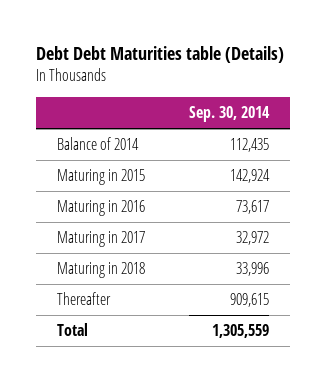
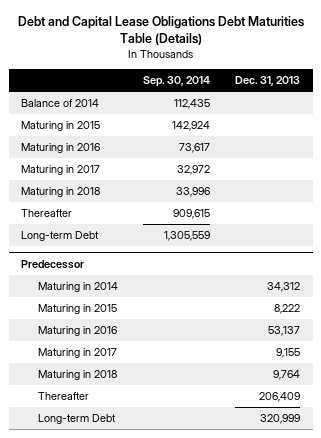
- Debt Debt Maturities table (Details)
+ Debt and Capital Lease Obligations Debt Maturities Table (Details)
- | Sep. 30, 2014
+ | Sep. 30, 2014 | Dec. 31, 2013
- Total | 1,305,559
+ Long-term Debt | 1,305,559 |
+ Predecessor
+ Maturing in 2014 | | 34,312
+ Maturing in 2015 | | 8,222
+ Maturing in 2016 | | 53,137
+ Maturing in 2017 | | 9,155
+ Maturing in 2018 | | 9,764
+ Thereafter | | 206,409
+ Long-term Debt | | 320,999

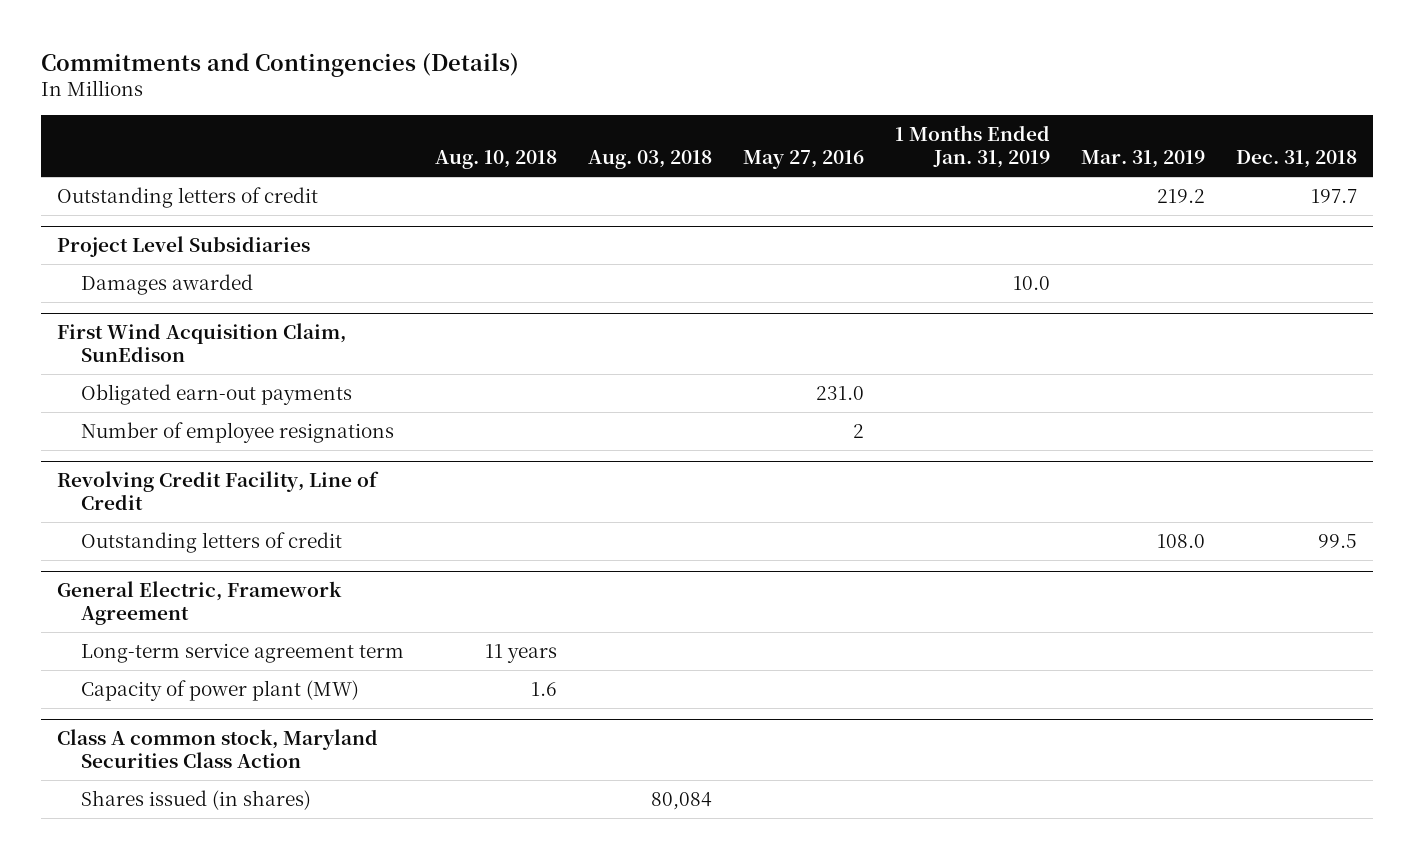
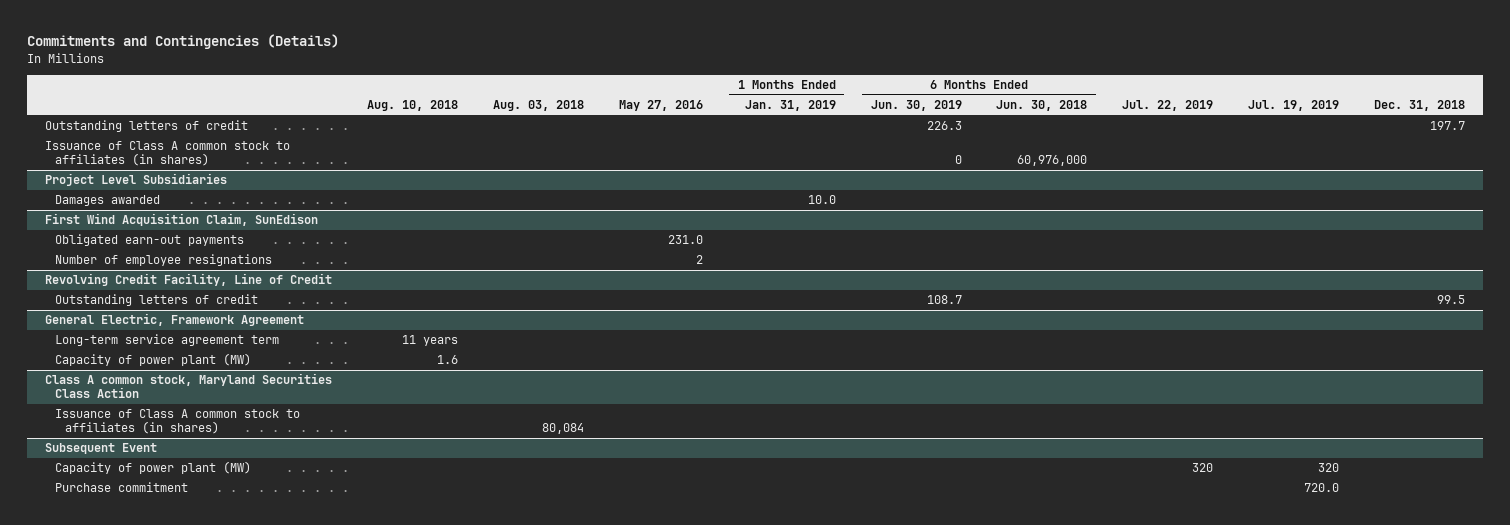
- | Aug. 10, 2018 | Aug. 03, 2018 | May 27, 2016 | 1 Months Ended Jan. 31, 2019 | Mar. 31, 2019 | Dec. 31, 2018
+ | Aug. 10, 2018 | Aug. 03, 2018 | May 27, 2016 | 1 Months Ended Jan. 31, 2019 | 6 Months Ended Jun. 30, 2019 | 6 Months Ended Jun. 30, 2018 | Jul. 22, 2019 | Jul. 19, 2019 | Dec. 31, 2018
+ Issuance of Class A common stock to affiliates (in shares) | | | | | 0 | 60,976,000 | | |
@ Class A common stock, Maryland Securities Class Action
- Shares issued (in shares) | | 80,084 | | | |
+ Issuance of Class A common stock to affiliates (in shares) | | 80,084 | | | | | | |
+ Subsequent Event
+ Capacity of power plant (MW) | | | | | | | 320 | 320 |
+ Purchase commitment | | | | | | | | 720.0 |

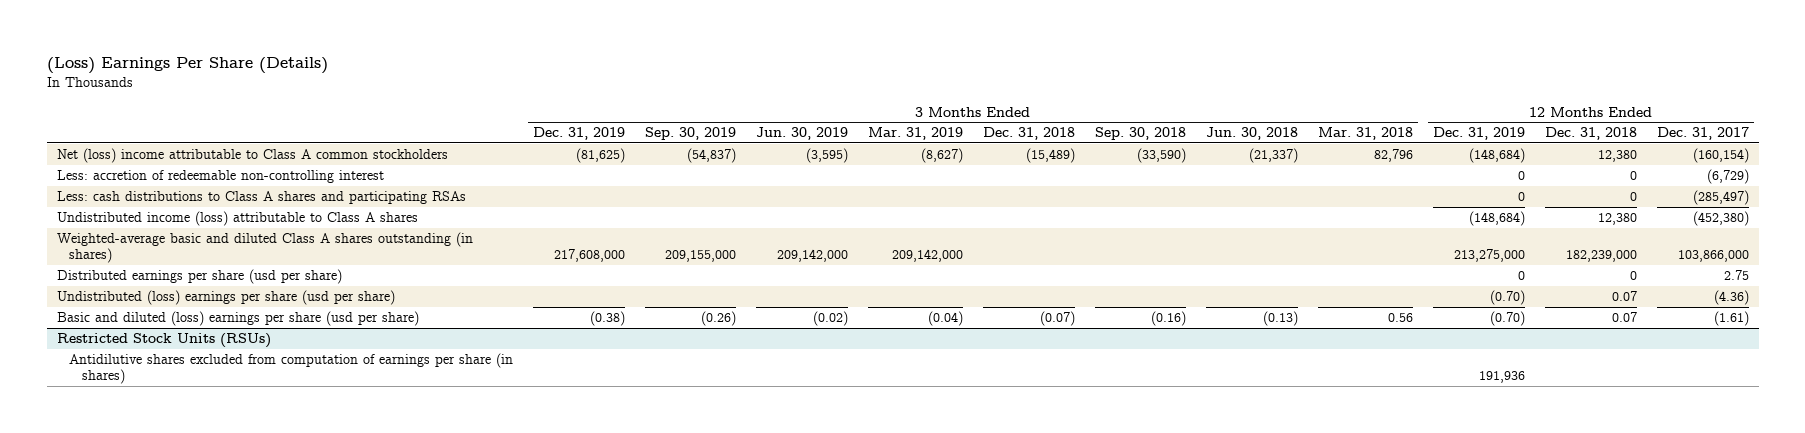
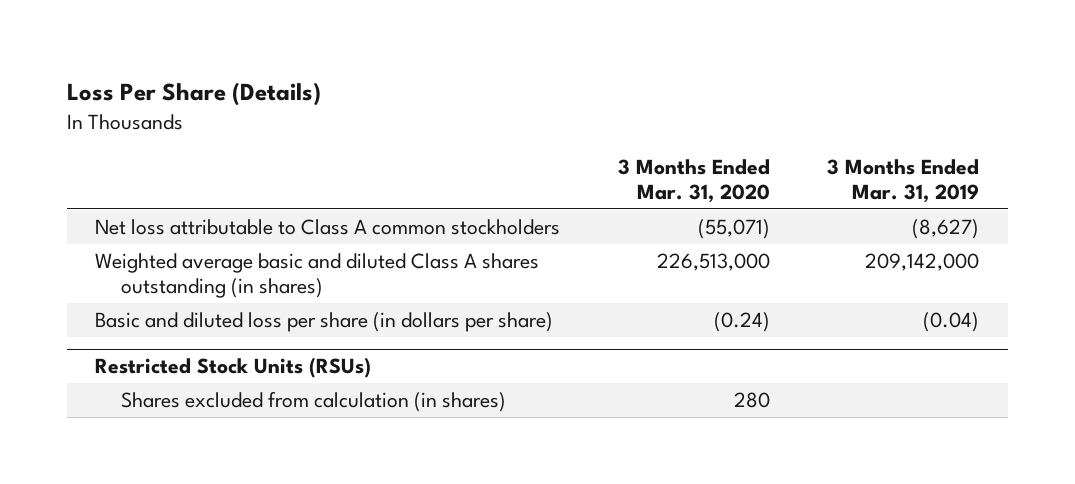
- (Loss) Earnings Per Share (Details)
+ Loss Per Share (Details)
- | 3 Months Ended Dec. 31, 2019 | 3 Months Ended Sep. 30, 2019 | 3 Months Ended Jun. 30, 2019 | 3 Months Ended Mar. 31, 2019 | 3 Months Ended Dec. 31, 2018 | 3 Months Ended Sep. 30, 2018 | 3 Months Ended Jun. 30, 2018 | 3 Months Ended Mar. 31, 2018 | 12 Months Ended Dec. 31, 2019 | 12 Months Ended Dec. 31, 2018 | 12 Months Ended Dec. 31, 2017
+ | 3 Months Ended Mar. 31, 2020 | 3 Months Ended Mar. 31, 2019
- Net (loss) income attributable to Class A common stockholders | (81,625) | (54,837) | (3,595) | (8,627) | (15,489) | (33,590) | (21,337) | 82,796 | (148,684) | 12,380 | (160,154)
- Less: accretion of redeemable non-controlling interest | | | | | | | | | 0 | 0 | (6,729)
- Less: cash distributions to Class A shares and participating RSAs | | | | | | | | | 0 | 0 | (285,497)
- Undistributed income (loss) attributable to Class A shares | | | | | | | | | (148,684) | 12,380 | (452,380)
- Weighted-average basic and diluted Class A shares outstanding (in shares) | 217,608,000 | 209,155,000 | 209,142,000 | 209,142,000 | | | | | 213,275,000 | 182,239,000 | 103,866,000
- Distributed earnings per share (usd per share) | | | | | | | | | 0 | 0 | 2.75
- Undistributed (loss) earnings per share (usd per share) | | | | | | | | | (0.70) | 0.07 | (4.36)
- Basic and diluted (loss) earnings per share (usd per share) | (0.38) | (0.26) | (0.02) | (0.04) | (0.07) | (0.16) | (0.13) | 0.56 | (0.70) | 0.07 | (1.61)
+ Net loss attributable to Class A common stockholders | (55,071) | (8,627)
+ Weighted average basic and diluted Class A shares outstanding (in shares) | 226,513,000 | 209,142,000
+ Basic and diluted loss per share (in dollars per share) | (0.24) | (0.04)
@ Restricted Stock Units (RSUs)
- Antidilutive shares excluded from computation of earnings per share (in shares) | | | | | | | | | 191,936 | |
+ Shares excluded from calculation (in shares) | 280 |

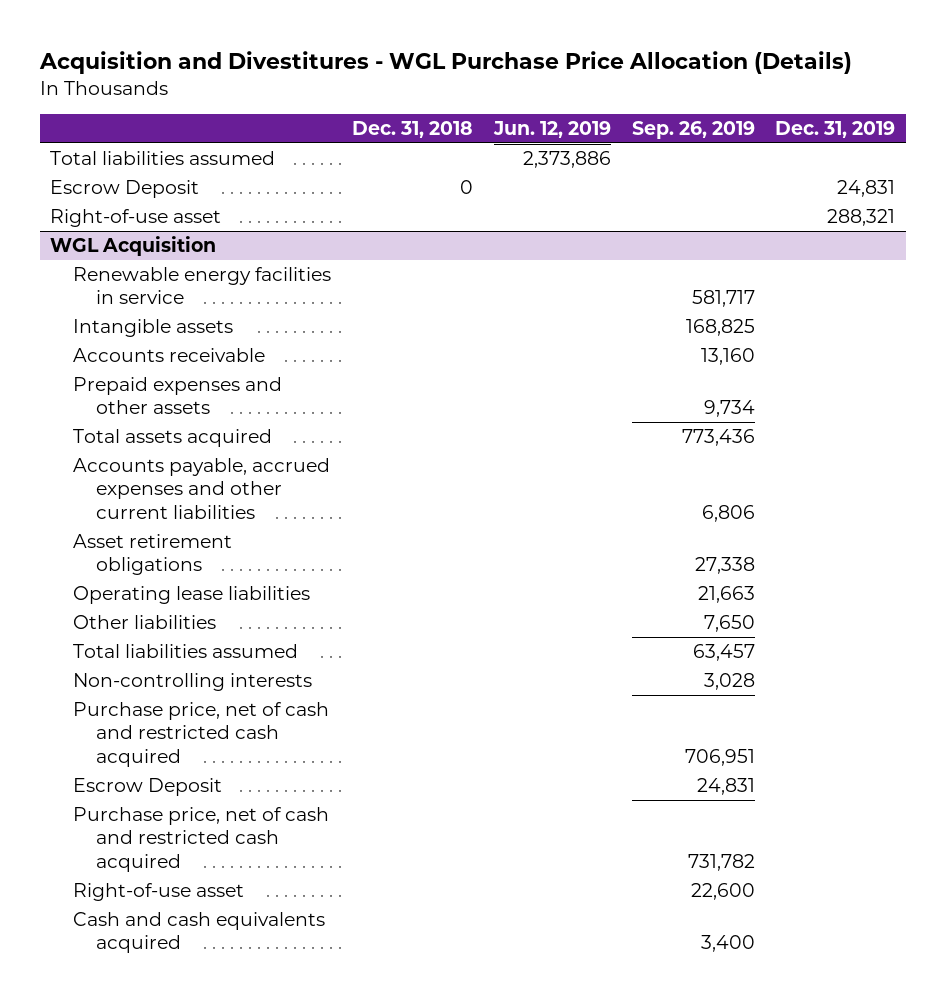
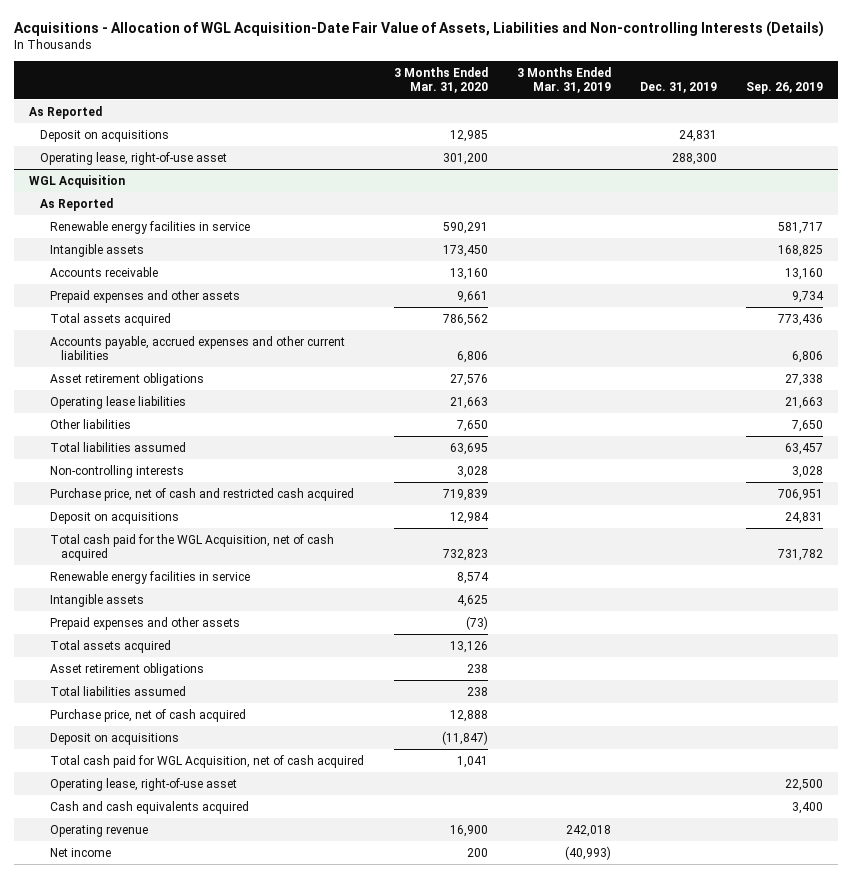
- Acquisition and Divestitures - WGL Purchase Price Allocation (Details)
+ Acquisitions - Allocation of WGL Acquisition-Date Fair Value of Assets, Liabilities and Non-controlling Interests (Details)
- | Dec. 31, 2018 | Jun. 12, 2019 | Sep. 26, 2019 | Dec. 31, 2019
+ | 3 Months Ended Mar. 31, 2020 | 3 Months Ended Mar. 31, 2019 | Dec. 31, 2019 | Sep. 26, 2019
- Total liabilities assumed | | 2,373,886 | |
- Escrow Deposit | 0 | | | 24,831
- Right-of-use asset | | | | 288,321
+ As Reported
+ Deposit on acquisitions | 12,985 | | 24,831 |
+ Operating lease, right-of-use asset | 301,200 | | 288,300 |
@ WGL Acquisition
+ As Reported
- Escrow Deposit | | | 24,831 |
- Purchase price, net of cash and restricted cash acquired | | | 731,782 |
- Right-of-use asset | | | 22,600 |
+ Deposit on acquisitions | 12,984 | | | 24,831
+ Total cash paid for the WGL Acquisition, net of cash acquired | 732,823 | | | 731,782
+ Renewable energy facilities in service | 8,574 | | |
+ Intangible assets | 4,625 | | |
+ Prepaid expenses and other assets | (73) | | |
+ Total assets acquired | 13,126 | | |
+ Asset retirement obligations | 238 | | |
+ Total liabilities assumed | 238 | | |
+ Purchase price, net of cash acquired | 12,888 | | |
+ Deposit on acquisitions | (11,847) | | |
+ Total cash paid for WGL Acquisition, net of cash acquired | 1,041 | | |
+ Operating lease, right-of-use asset | | | | 22,500
+ Operating revenue | 16,900 | 242,018 | |
+ Net income | 200 | (40,993) | |

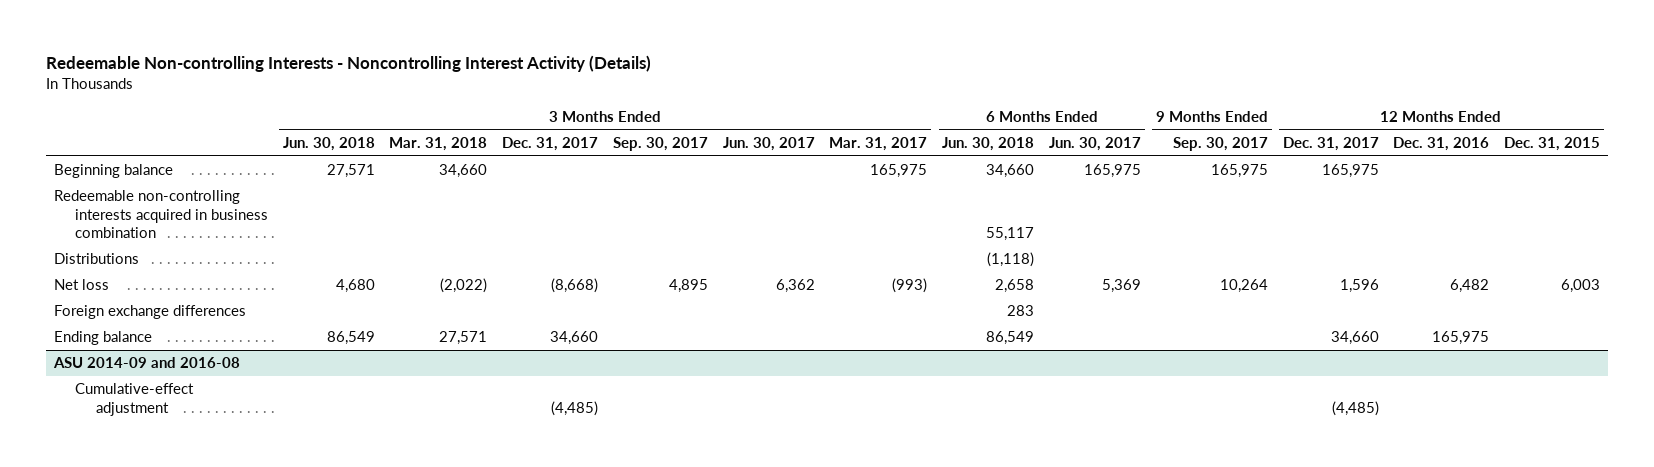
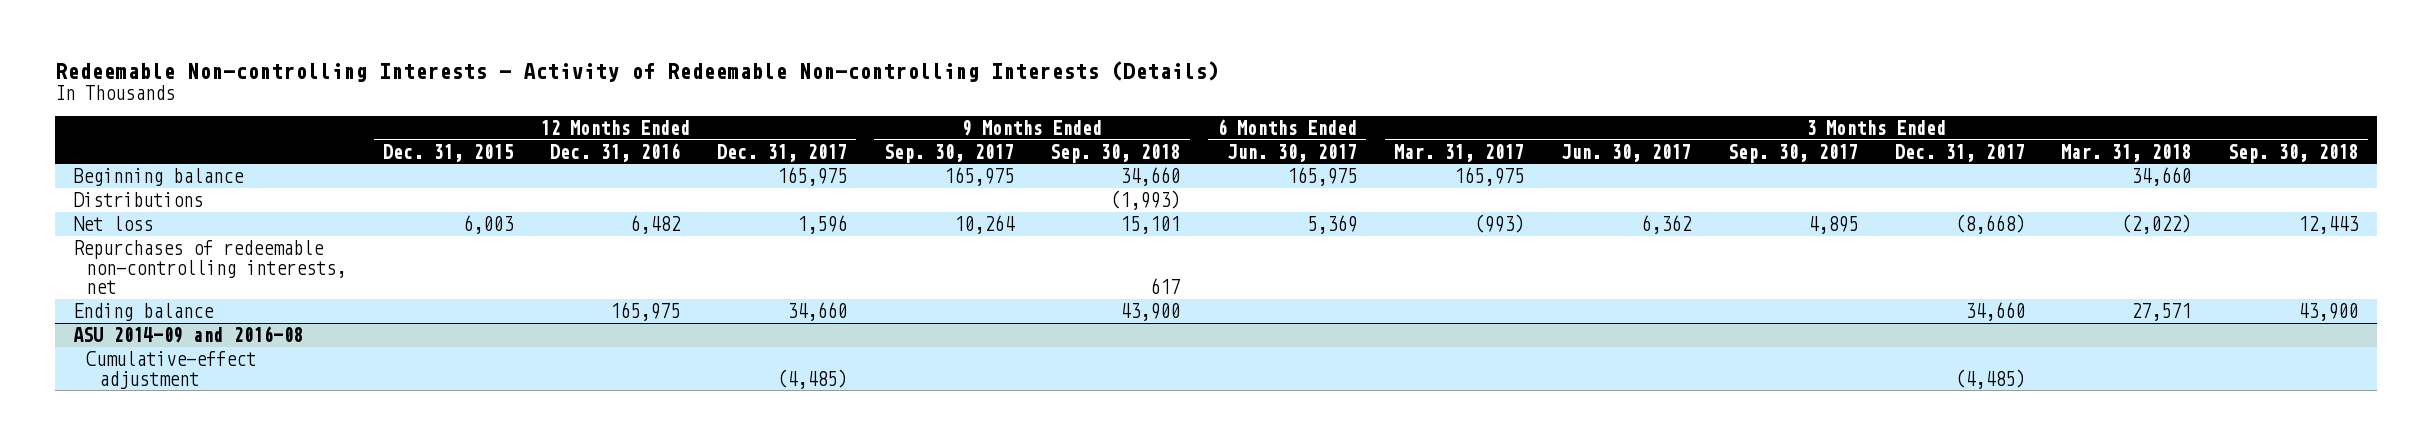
- Redeemable Non-controlling Interests - Noncontrolling Interest Activity (Details)
+ Redeemable Non-controlling Interests - Activity of Redeemable Non-controlling Interests (Details)
- | 3 Months Ended Jun. 30, 2018 | 3 Months Ended Mar. 31, 2018 | 3 Months Ended Dec. 31, 2017 | 3 Months Ended Sep. 30, 2017 | 3 Months Ended Jun. 30, 2017 | 3 Months Ended Mar. 31, 2017 | 6 Months Ended Jun. 30, 2018 | 6 Months Ended Jun. 30, 2017 | 9 Months Ended Sep. 30, 2017 | 12 Months Ended Dec. 31, 2017 | 12 Months Ended Dec. 31, 2016 | 12 Months Ended Dec. 31, 2015
+ | 12 Months Ended Dec. 31, 2015 | 12 Months Ended Dec. 31, 2016 | 12 Months Ended Dec. 31, 2017 | 9 Months Ended Sep. 30, 2017 | 9 Months Ended Sep. 30, 2018 | 6 Months Ended Jun. 30, 2017 | 3 Months Ended Mar. 31, 2017 | 3 Months Ended Jun. 30, 2017 | 3 Months Ended Sep. 30, 2017 | 3 Months Ended Dec. 31, 2017 | 3 Months Ended Mar. 31, 2018 | 3 Months Ended Sep. 30, 2018
- Redeemable non-controlling interests acquired in business combination | | | | | | | 55,117 | | | | |
- Foreign exchange differences | | | | | | | 283 | | | | |
+ Repurchases of redeemable non-controlling interests, net | | | | | 617 | | | | | | |

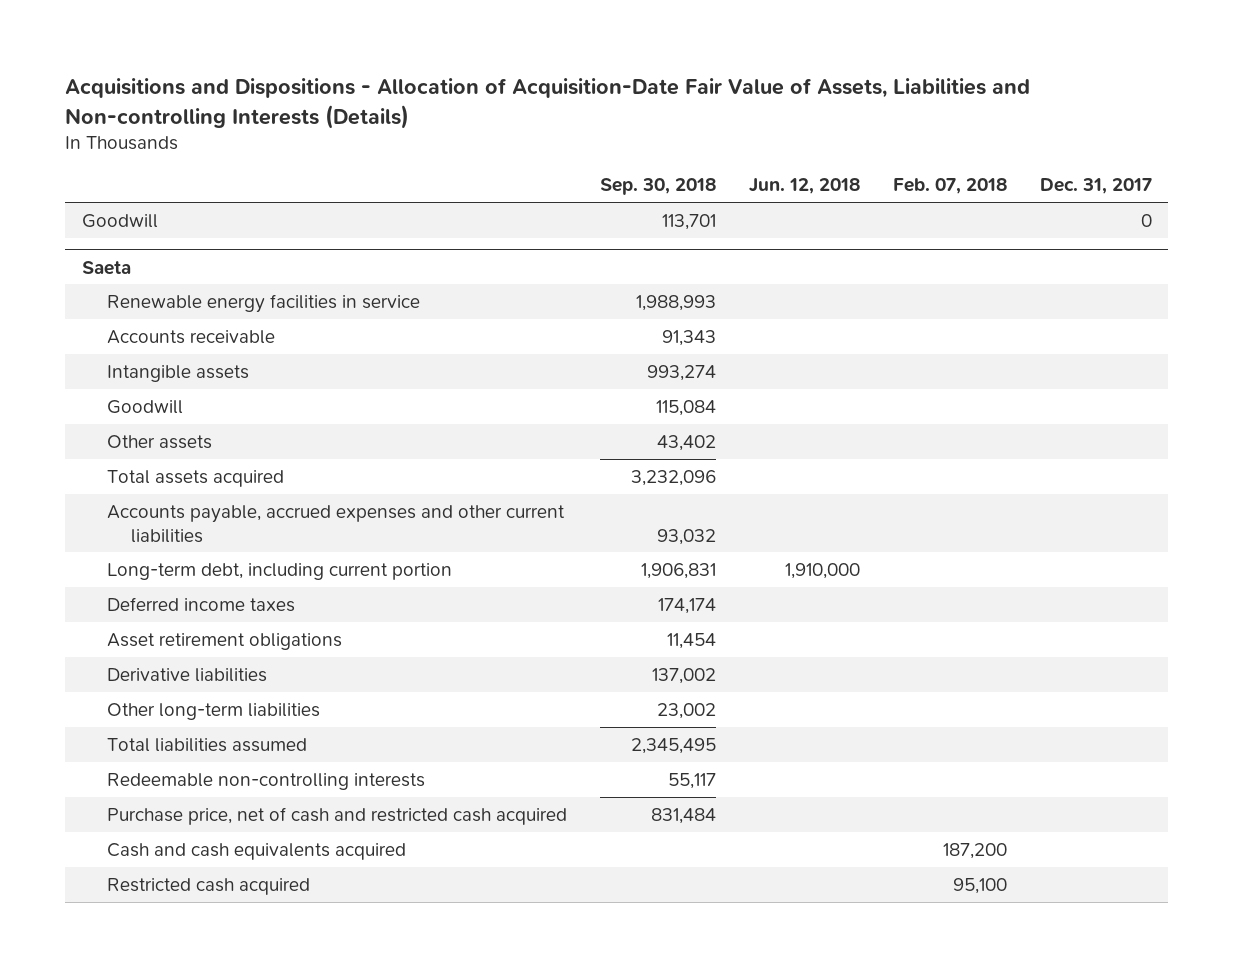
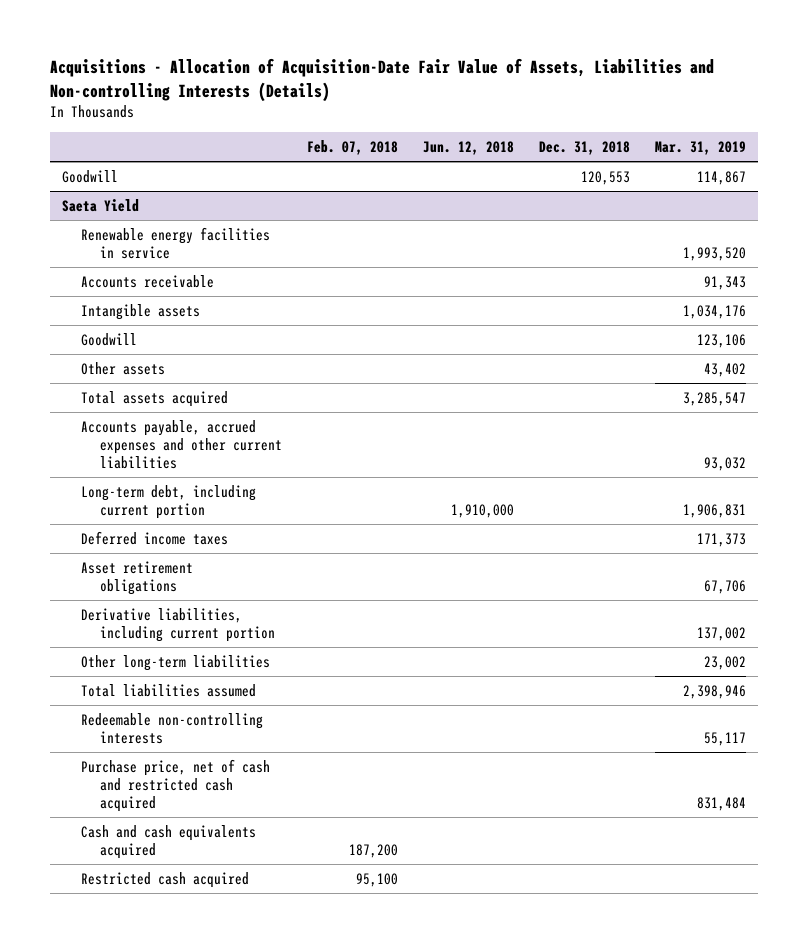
- Acquisitions and Dispositions - Allocation of Acquisition-Date Fair Value of Assets, Liabilities and Non-controlling Interests (Details)
+ Acquisitions - Allocation of Acquisition-Date Fair Value of Assets, Liabilities and Non-controlling Interests (Details)
- | Sep. 30, 2018 | Jun. 12, 2018 | Feb. 07, 2018 | Dec. 31, 2017
+ | Feb. 07, 2018 | Jun. 12, 2018 | Dec. 31, 2018 | Mar. 31, 2019
- Saeta
+ Saeta Yield
- Derivative liabilities | 137,002 | | |
+ Derivative liabilities, including current portion | | | | 137,002

